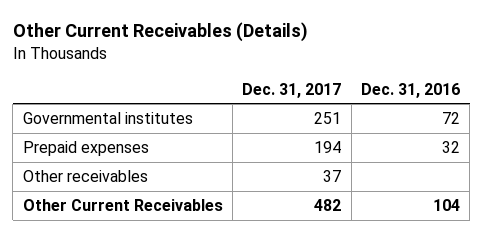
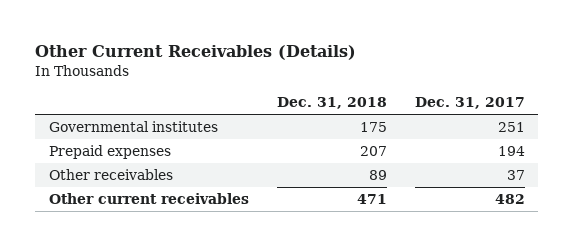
- | Dec. 31, 2017 | Dec. 31, 2016
+ | Dec. 31, 2018 | Dec. 31, 2017
- Other Current Receivables | 482 | 104
+ Other current receivables | 471 | 482

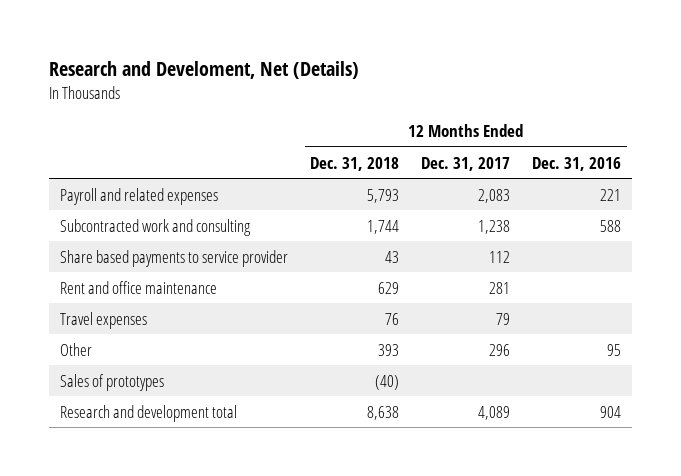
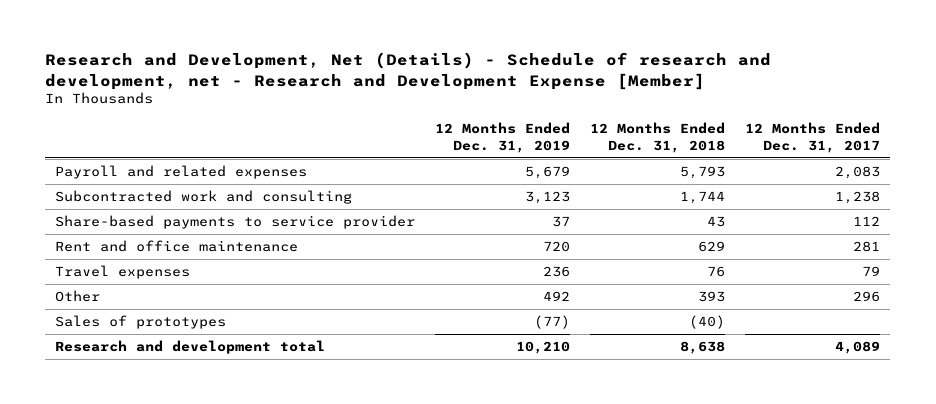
- Research and Develoment, Net (Details)
+ Research and Development, Net (Details) - Schedule of research and development, net - Research and Development Expense [Member]
- | 12 Months Ended Dec. 31, 2018 | 12 Months Ended Dec. 31, 2017 | 12 Months Ended Dec. 31, 2016
+ | 12 Months Ended Dec. 31, 2019 | 12 Months Ended Dec. 31, 2018 | 12 Months Ended Dec. 31, 2017
- Share based payments to service provider | 43 | 112 |
+ Share-based payments to service provider | 37 | 43 | 112

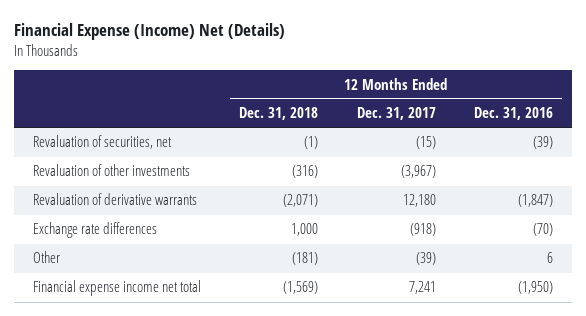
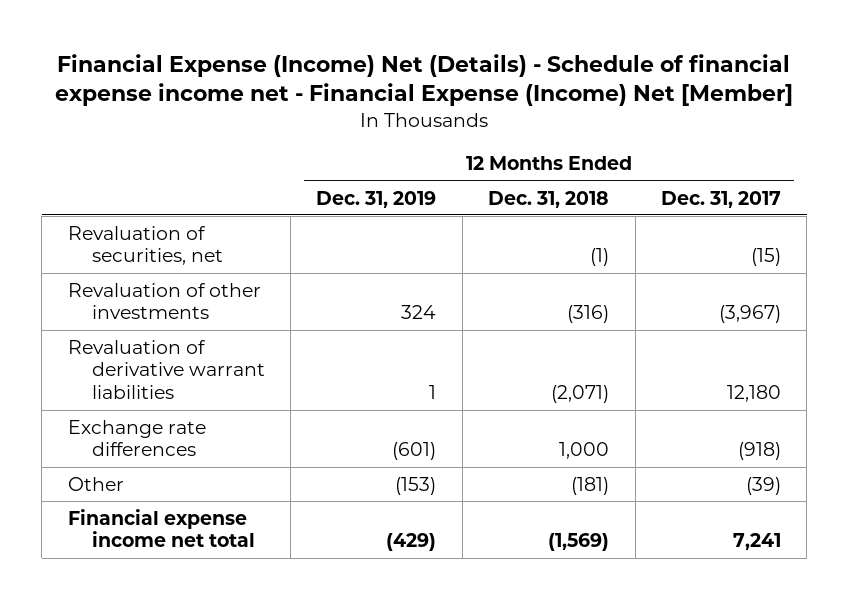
- Financial Expense (Income) Net (Details)
+ Financial Expense (Income) Net (Details) - Schedule of financial expense income net - Financial Expense (Income) Net [Member]
- | 12 Months Ended Dec. 31, 2018 | 12 Months Ended Dec. 31, 2017 | 12 Months Ended Dec. 31, 2016
+ | 12 Months Ended Dec. 31, 2019 | 12 Months Ended Dec. 31, 2018 | 12 Months Ended Dec. 31, 2017
- Revaluation of derivative warrants | (2,071) | 12,180 | (1,847)
+ Revaluation of derivative warrant liabilities | 1 | (2,071) | 12,180

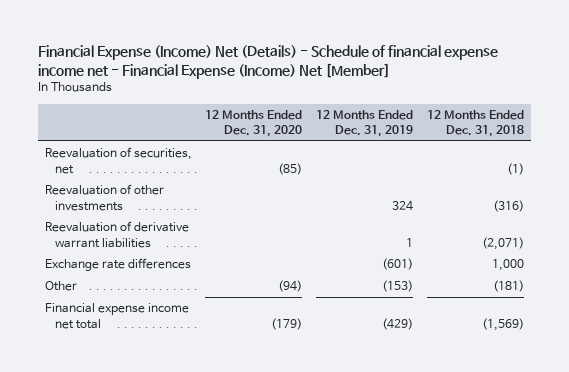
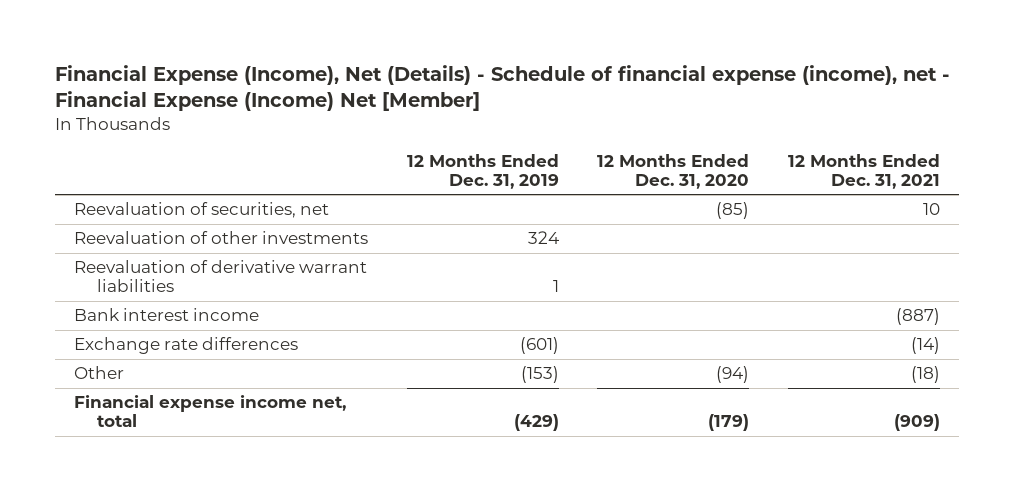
- Financial Expense (Income) Net (Details) - Schedule of financial expense income net - Financial Expense (Income) Net [Member]
+ Financial Expense (Income), Net (Details) - Schedule of financial expense (income), net - Financial Expense (Income) Net [Member]
- | 12 Months Ended Dec. 31, 2020 | 12 Months Ended Dec. 31, 2019 | 12 Months Ended Dec. 31, 2018
+ | 12 Months Ended Dec. 31, 2019 | 12 Months Ended Dec. 31, 2020 | 12 Months Ended Dec. 31, 2021
+ Bank interest income | | | (887)
- Financial expense income net total | (179) | (429) | (1,569)
+ Financial expense income net, total | (429) | (179) | (909)

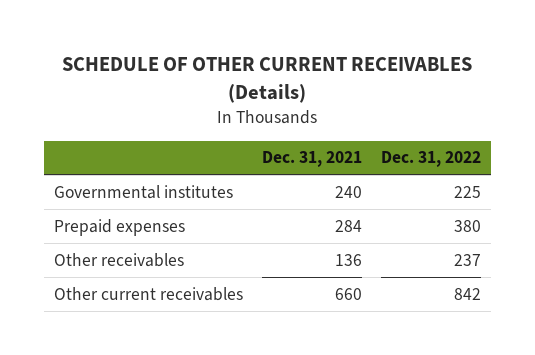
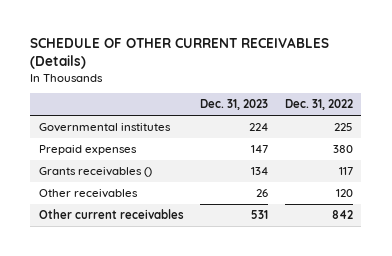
- | Dec. 31, 2021 | Dec. 31, 2022
+ | Dec. 31, 2023 | Dec. 31, 2022
- Other receivables | 136 | 237
+ Grants receivables () | 134 | 117
+ Other receivables | 26 | 120

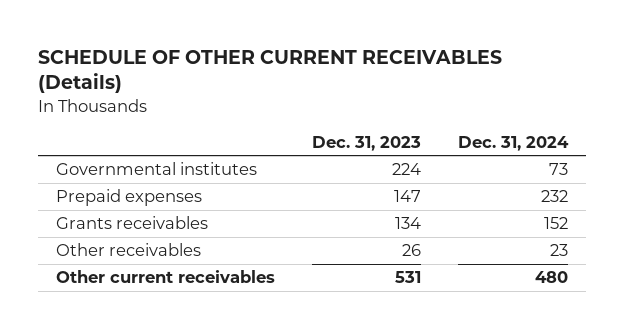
- | Dec. 31, 2023 | Dec. 31, 2022
+ | Dec. 31, 2023 | Dec. 31, 2024
- Grants receivables () | 134 | 117
+ Grants receivables | 134 | 152

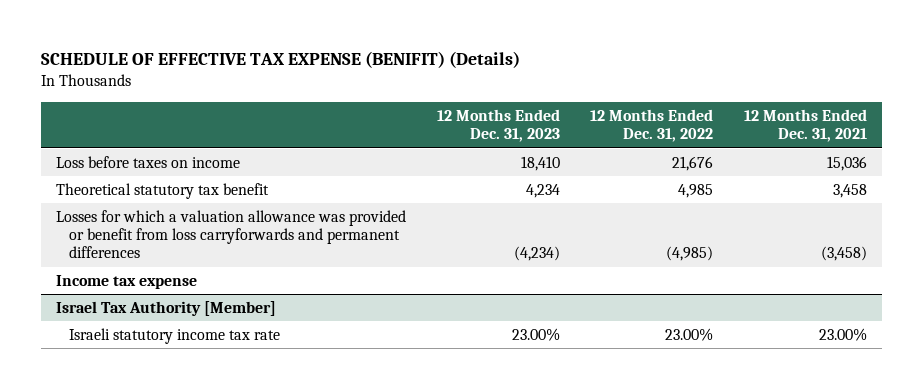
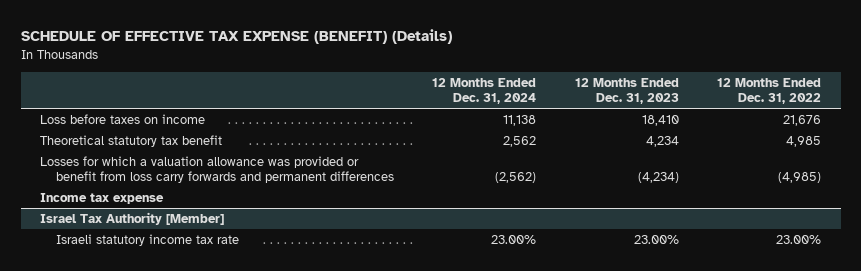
- SCHEDULE OF EFFECTIVE TAX EXPENSE (BENIFIT) (Details)
+ SCHEDULE OF EFFECTIVE TAX EXPENSE (BENEFIT) (Details)
- | 12 Months Ended Dec. 31, 2023 | 12 Months Ended Dec. 31, 2022 | 12 Months Ended Dec. 31, 2021
+ | 12 Months Ended Dec. 31, 2024 | 12 Months Ended Dec. 31, 2023 | 12 Months Ended Dec. 31, 2022
- Losses for which a valuation allowance was provided or benefit from loss carryforwards and permanent differences | (4,234) | (4,985) | (3,458)
+ Losses for which a valuation allowance was provided or benefit from loss carry forwards and permanent differences | (2,562) | (4,234) | (4,985)

